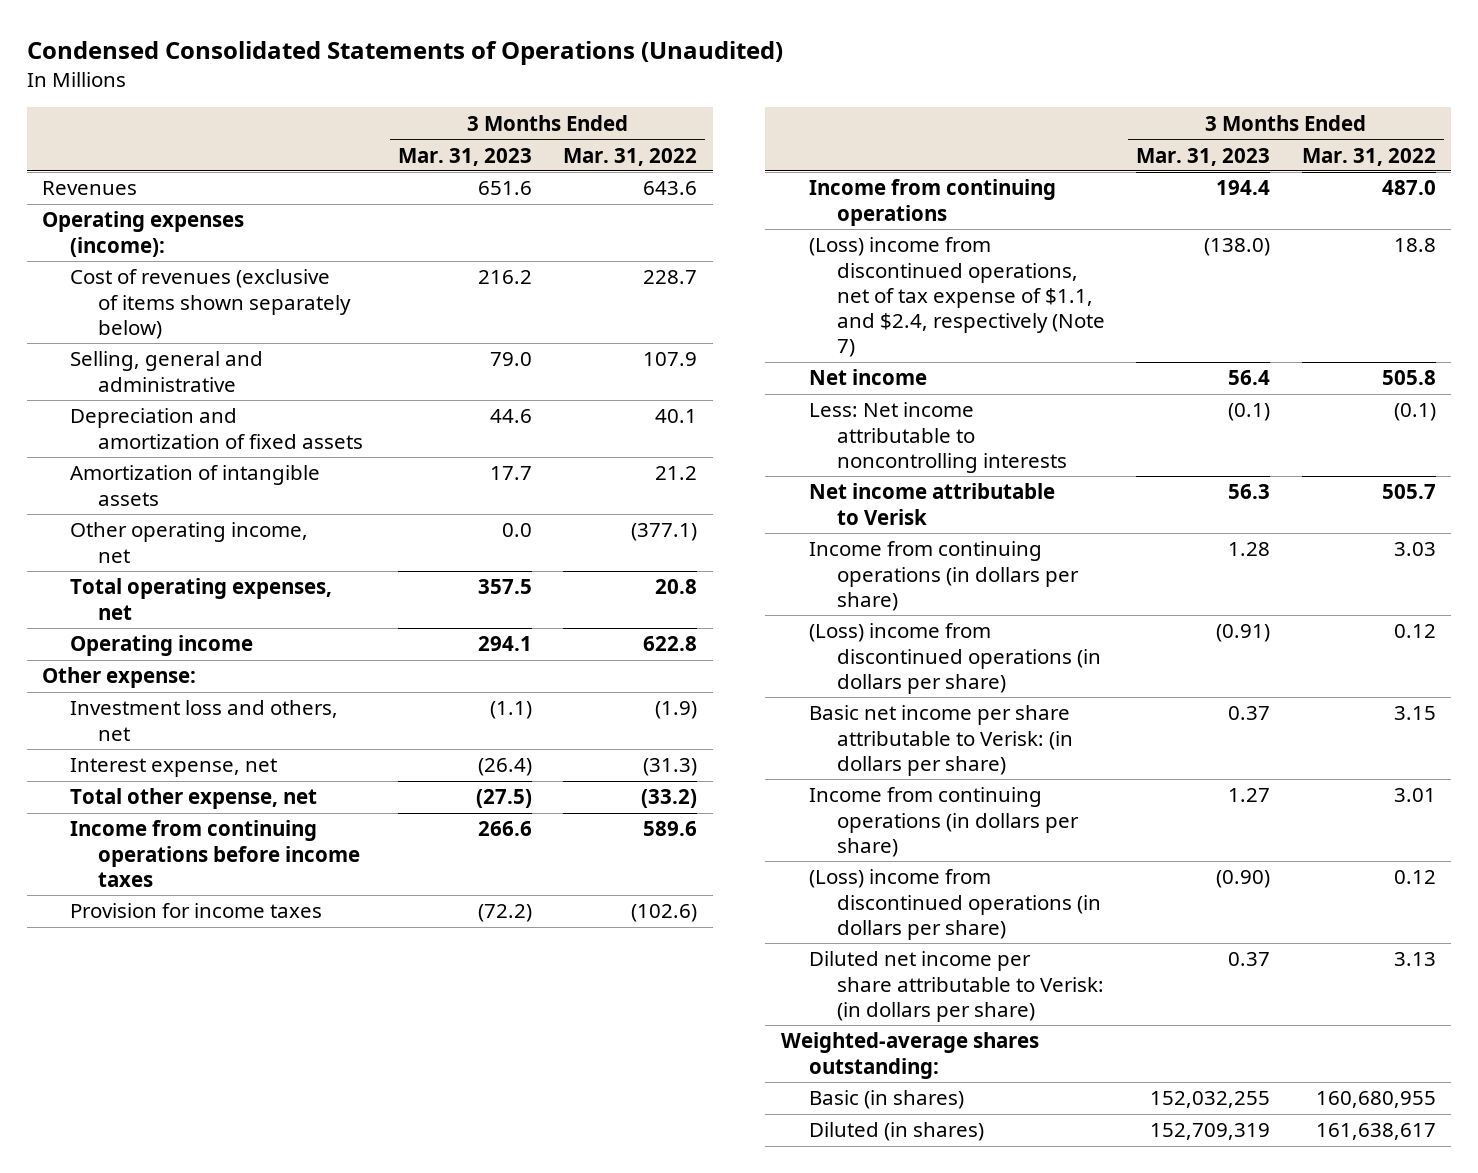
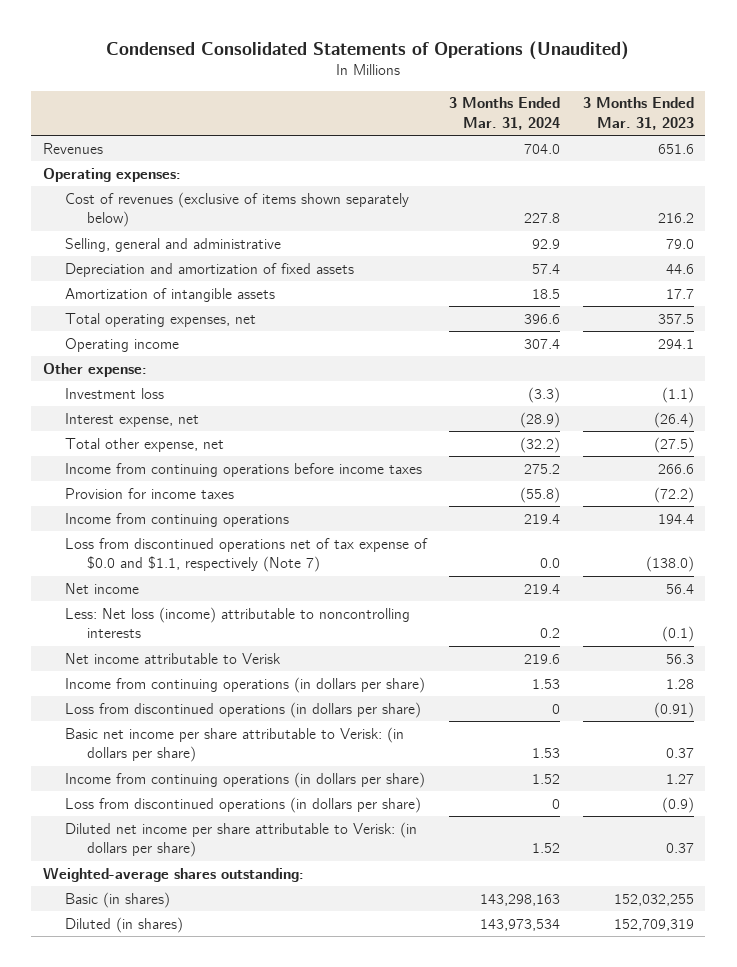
- | 3 Months Ended Mar. 31, 2023 | 3 Months Ended Mar. 31, 2022
+ | 3 Months Ended Mar. 31, 2024 | 3 Months Ended Mar. 31, 2023
- Operating expenses (income):
+ Operating expenses:
- Other operating income, net | 0.0 | (377.1)
- Investment loss and others, net | (1.1) | (1.9)
+ Investment loss | (3.3) | (1.1)
- (Loss) income from discontinued operations, net of tax expense of $1.1, and $2.4, respectively (Note 7) | (138.0) | 18.8
+ Loss from discontinued operations net of tax expense of $0.0 and $1.1, respectively (Note 7) | 0.0 | (138.0)
- Less: Net income attributable to noncontrolling interests | (0.1) | (0.1)
+ Less: Net loss (income) attributable to noncontrolling interests | 0.2 | (0.1)
- (Loss) income from discontinued operations (in dollars per share) | (0.91) | 0.12
+ Loss from discontinued operations (in dollars per share) | 0 | (0.91)
- (Loss) income from discontinued operations (in dollars per share) | (0.90) | 0.12
+ Loss from discontinued operations (in dollars per share) | 0 | (0.9)

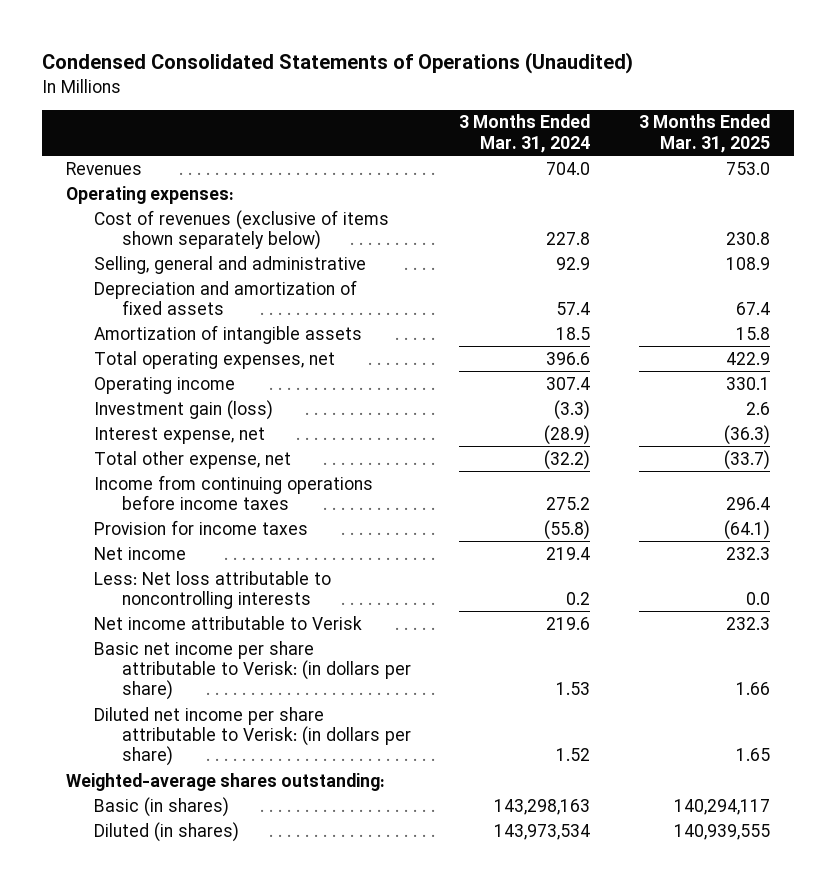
- | 3 Months Ended Mar. 31, 2024 | 3 Months Ended Mar. 31, 2023
+ | 3 Months Ended Mar. 31, 2024 | 3 Months Ended Mar. 31, 2025
- Other expense:
- Investment loss | (3.3) | (1.1)
+ Investment gain (loss) | (3.3) | 2.6
- Income from continuing operations | 219.4 | 194.4
- Loss from discontinued operations net of tax expense of $0.0 and $1.1, respectively (Note 7) | 0.0 | (138.0)
- Less: Net loss (income) attributable to noncontrolling interests | 0.2 | (0.1)
+ Less: Net loss attributable to noncontrolling interests | 0.2 | 0.0
- Income from continuing operations (in dollars per share) | 1.53 | 1.28
- Loss from discontinued operations (in dollars per share) | 0 | (0.91)
- Income from continuing operations (in dollars per share) | 1.52 | 1.27
- Loss from discontinued operations (in dollars per share) | 0 | (0.9)

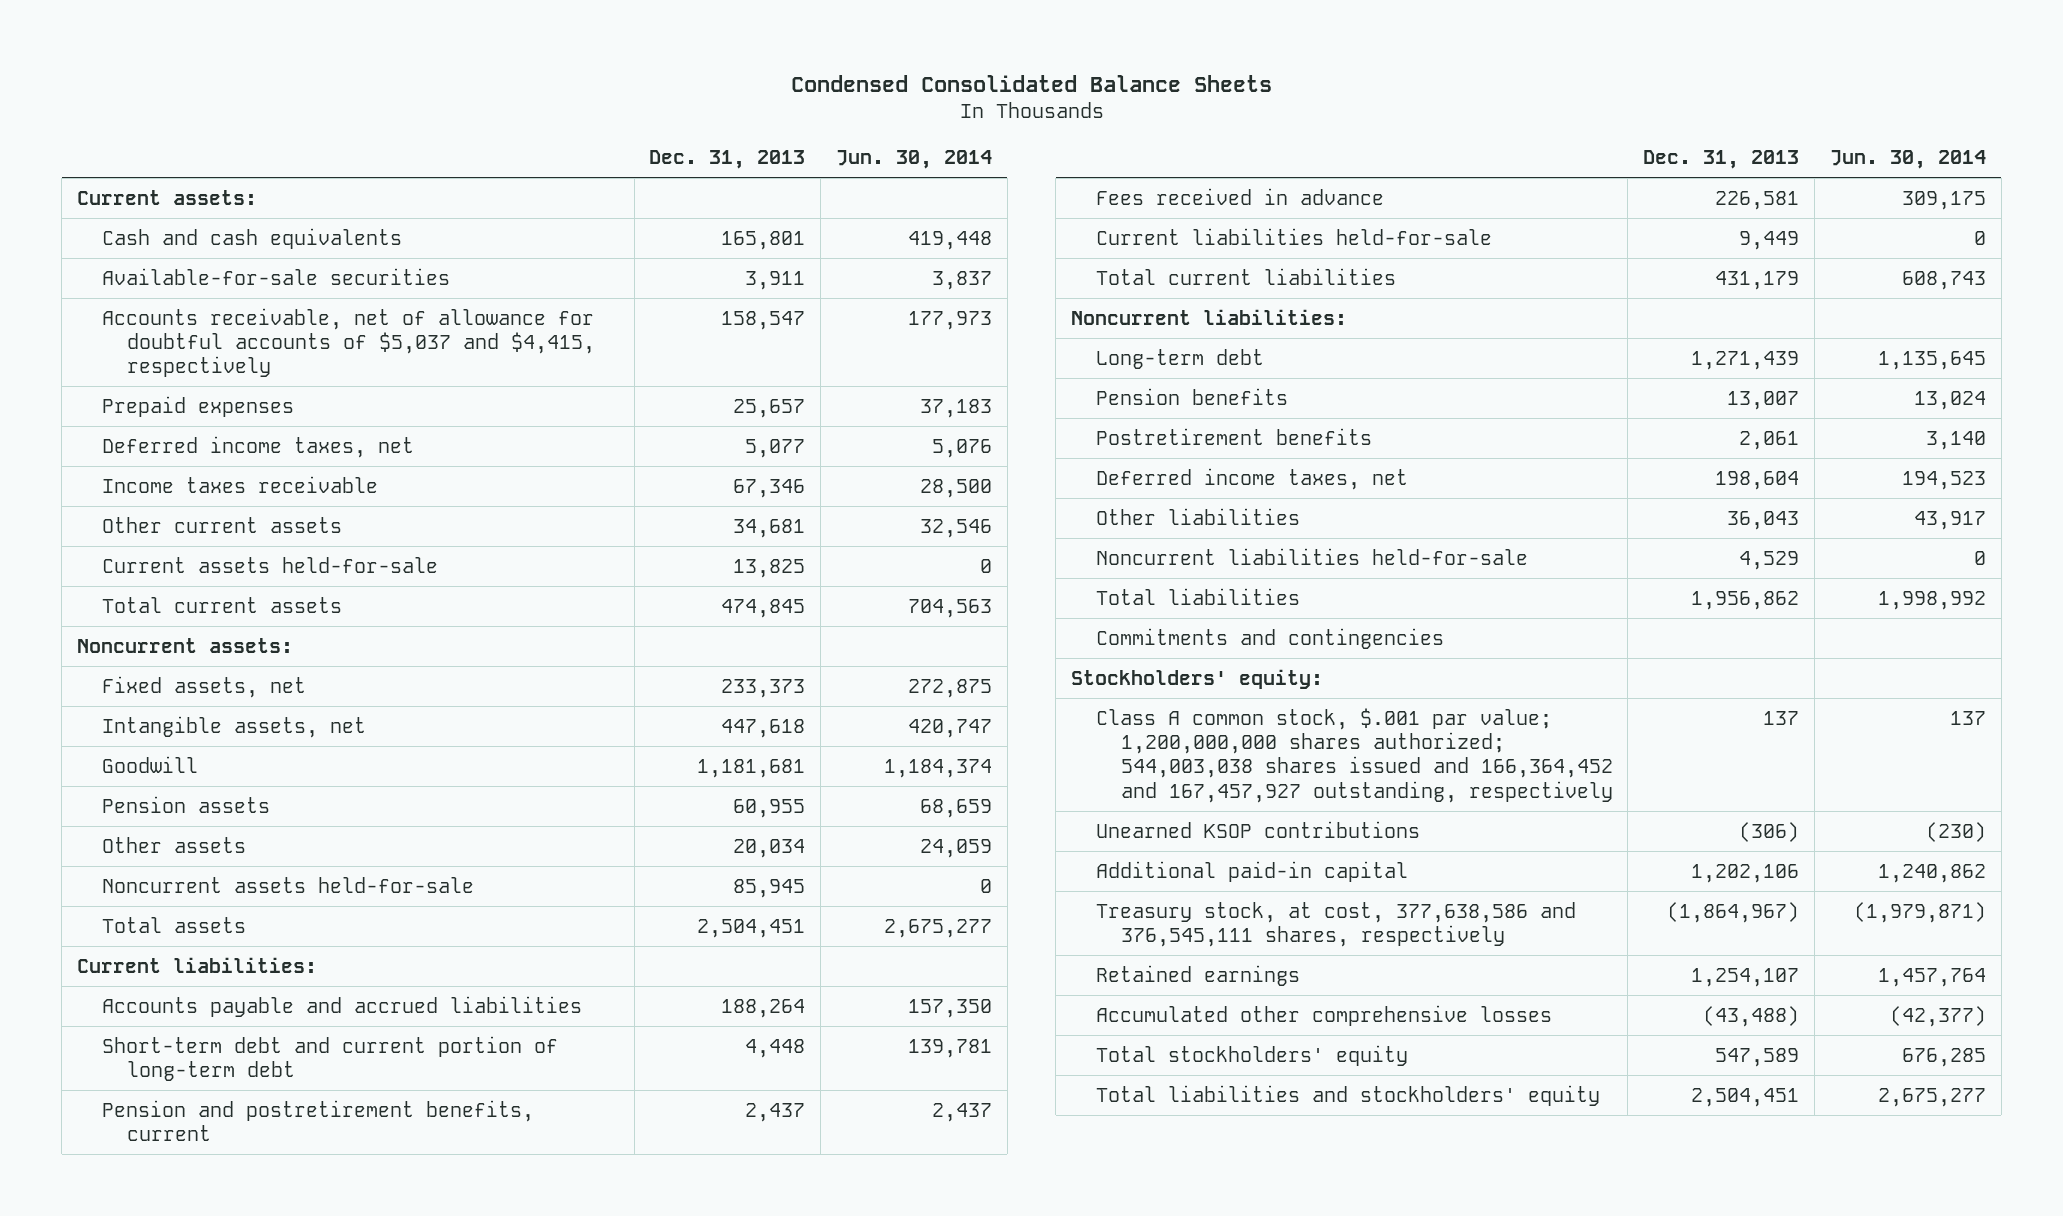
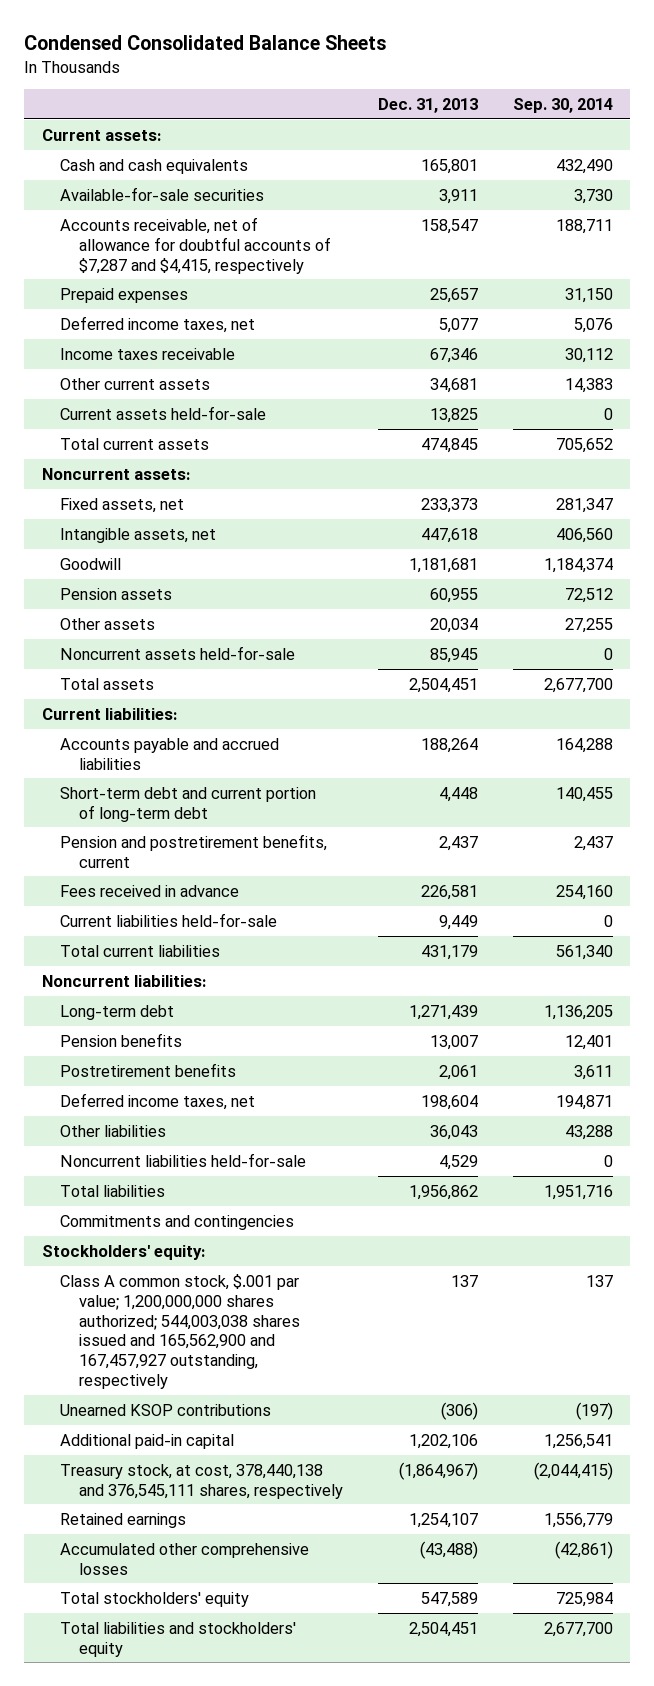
- | Dec. 31, 2013 | Jun. 30, 2014
+ | Dec. 31, 2013 | Sep. 30, 2014
- Accounts receivable, net of allowance for doubtful accounts of $5,037 and $4,415, respectively | 158,547 | 177,973
+ Accounts receivable, net of allowance for doubtful accounts of $7,287 and $4,415, respectively | 158,547 | 188,711
- Class A common stock, $.001 par value; 1,200,000,000 shares authorized; 544,003,038 shares issued and 166,364,452 and 167,457,927 outstanding, respectively | 137 | 137
+ Class A common stock, $.001 par value; 1,200,000,000 shares authorized; 544,003,038 shares issued and 165,562,900 and 167,457,927 outstanding, respectively | 137 | 137
- Treasury stock, at cost, 377,638,586 and 376,545,111 shares, respectively | (1,864,967) | (1,979,871)
+ Treasury stock, at cost, 378,440,138 and 376,545,111 shares, respectively | (1,864,967) | (2,044,415)

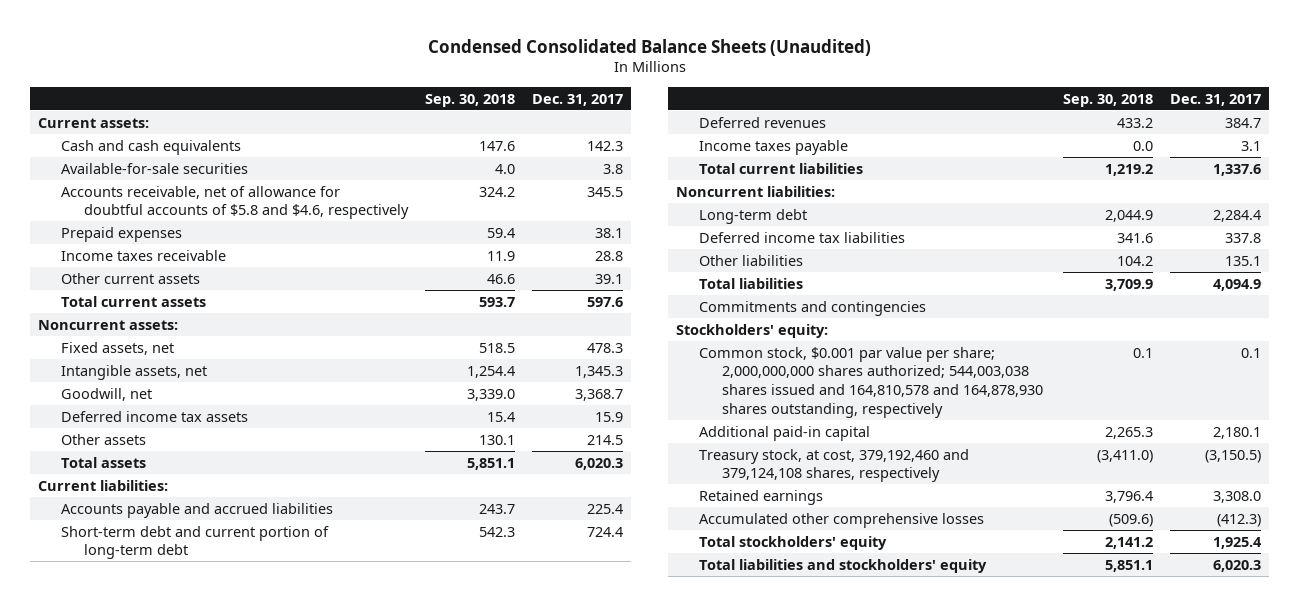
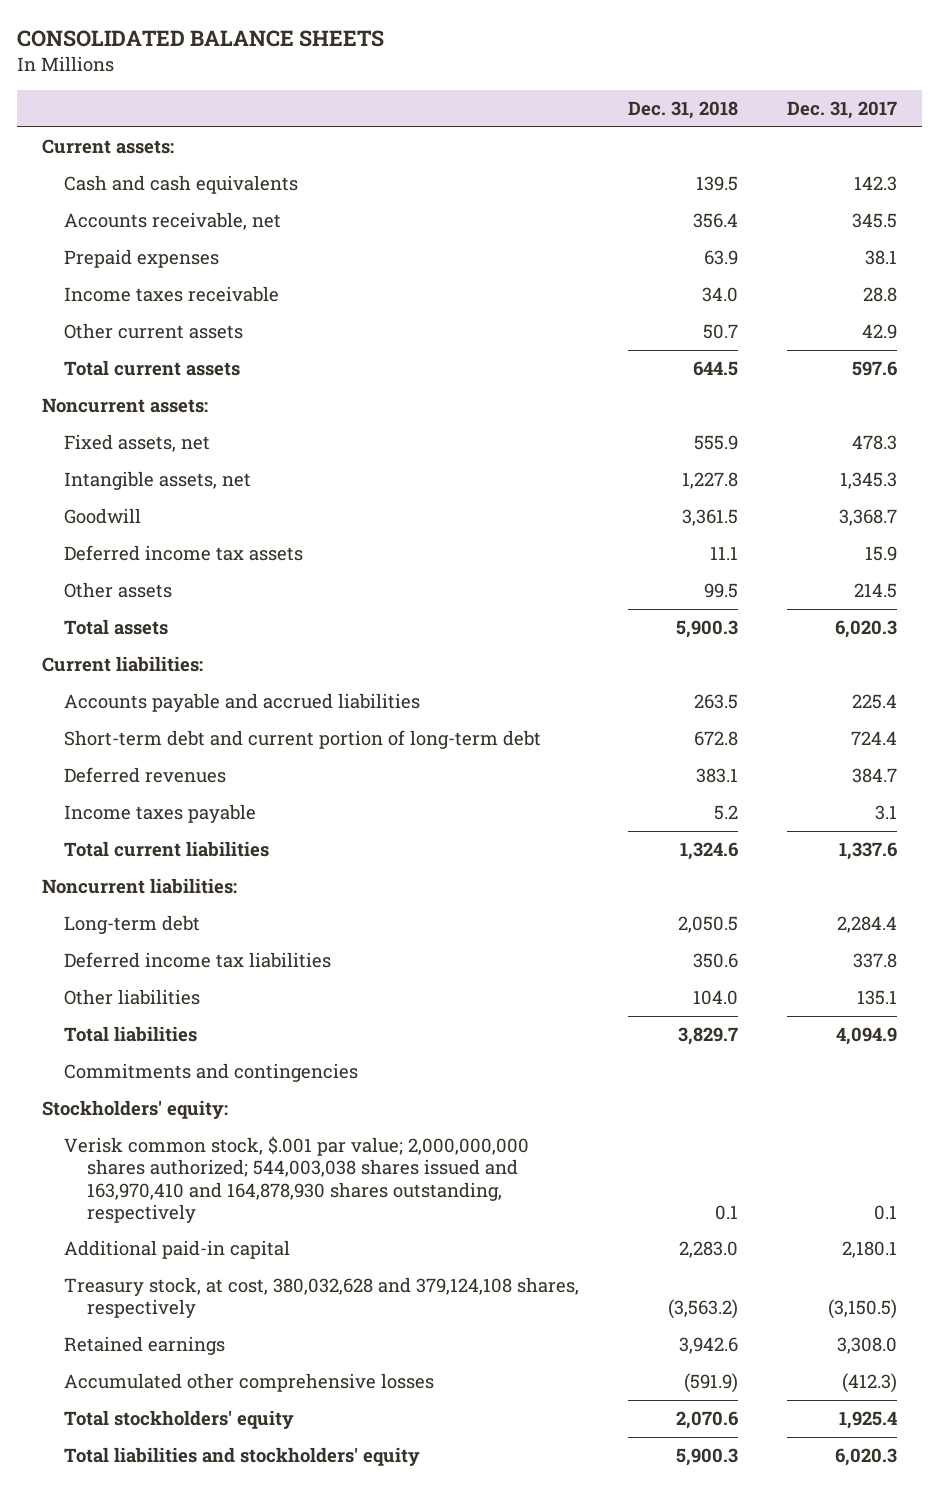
- Condensed Consolidated Balance Sheets (Unaudited)
+ CONSOLIDATED BALANCE SHEETS
- | Sep. 30, 2018 | Dec. 31, 2017
+ | Dec. 31, 2018 | Dec. 31, 2017
- Available-for-sale securities | 4.0 | 3.8
- Accounts receivable, net of allowance for doubtful accounts of $5.8 and $4.6, respectively | 324.2 | 345.5
+ Accounts receivable, net | 356.4 | 345.5
- Other current assets | 46.6 | 39.1
+ Other current assets | 50.7 | 42.9
- Goodwill, net | 3,339.0 | 3,368.7
+ Goodwill | 3,361.5 | 3,368.7
- Common stock, $0.001 par value per share; 2,000,000,000 shares authorized; 544,003,038 shares issued and 164,810,578 and 164,878,930 shares outstanding, respectively | 0.1 | 0.1
+ Verisk common stock, $.001 par value; 2,000,000,000 shares authorized; 544,003,038 shares issued and 163,970,410 and 164,878,930 shares outstanding, respectively | 0.1 | 0.1
- Treasury stock, at cost, 379,192,460 and 379,124,108 shares, respectively | (3,411.0) | (3,150.5)
+ Treasury stock, at cost, 380,032,628 and 379,124,108 shares, respectively | (3,563.2) | (3,150.5)

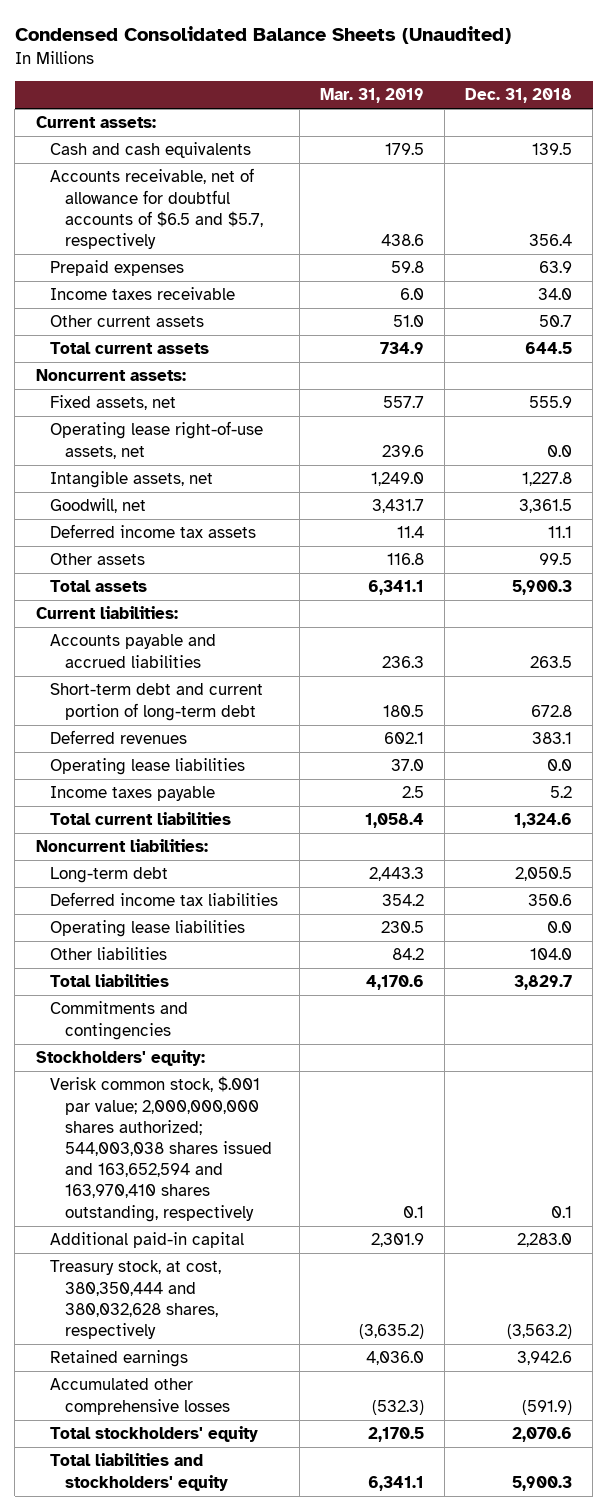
- CONSOLIDATED BALANCE SHEETS
+ Condensed Consolidated Balance Sheets (Unaudited)
- | Dec. 31, 2018 | Dec. 31, 2017
+ | Mar. 31, 2019 | Dec. 31, 2018
- Accounts receivable, net | 356.4 | 345.5
+ Accounts receivable, net of allowance for doubtful accounts of $6.5 and $5.7, respectively | 438.6 | 356.4
+ Operating lease right-of-use assets, net | 239.6 | 0.0
- Goodwill | 3,361.5 | 3,368.7
+ Goodwill, net | 3,431.7 | 3,361.5
+ Operating lease liabilities | 37.0 | 0.0
+ Operating lease liabilities | 230.5 | 0.0
- Verisk common stock, $.001 par value; 2,000,000,000 shares authorized; 544,003,038 shares issued and 163,970,410 and 164,878,930 shares outstanding, respectively | 0.1 | 0.1
+ Verisk common stock, $.001 par value; 2,000,000,000 shares authorized; 544,003,038 shares issued and 163,652,594 and 163,970,410 shares outstanding, respectively | 0.1 | 0.1
- Treasury stock, at cost, 380,032,628 and 379,124,108 shares, respectively | (3,563.2) | (3,150.5)
+ Treasury stock, at cost, 380,350,444 and 380,032,628 shares, respectively | (3,635.2) | (3,563.2)

